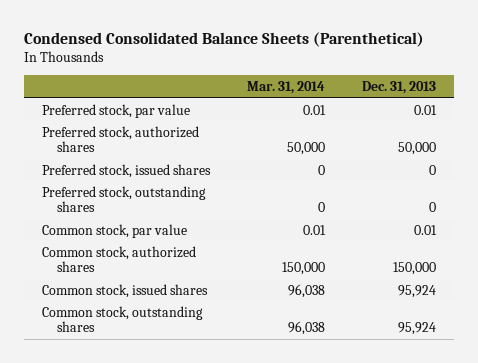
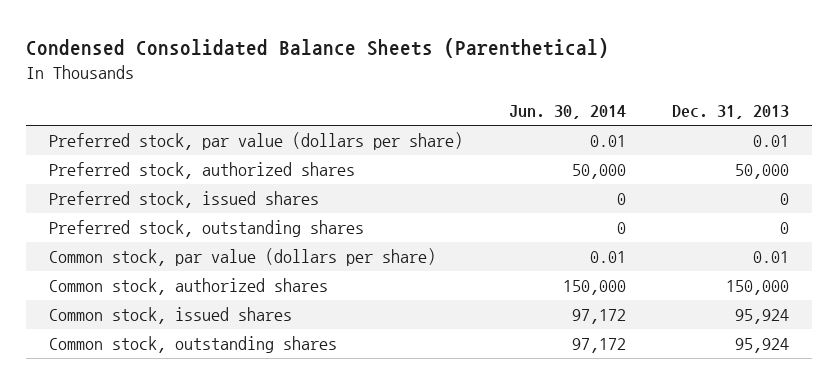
- | Mar. 31, 2014 | Dec. 31, 2013
+ | Jun. 30, 2014 | Dec. 31, 2013
- Preferred stock, par value | 0.01 | 0.01
+ Preferred stock, par value (dollars per share) | 0.01 | 0.01
- Common stock, par value | 0.01 | 0.01
+ Common stock, par value (dollars per share) | 0.01 | 0.01

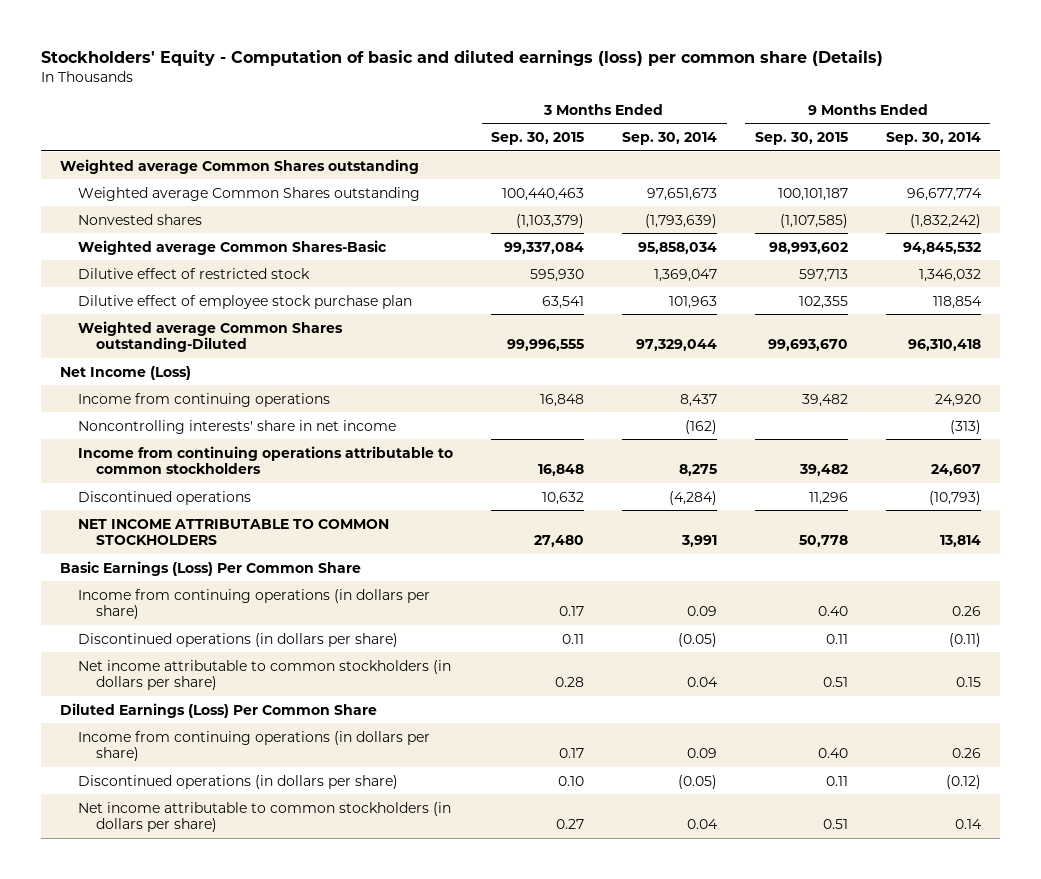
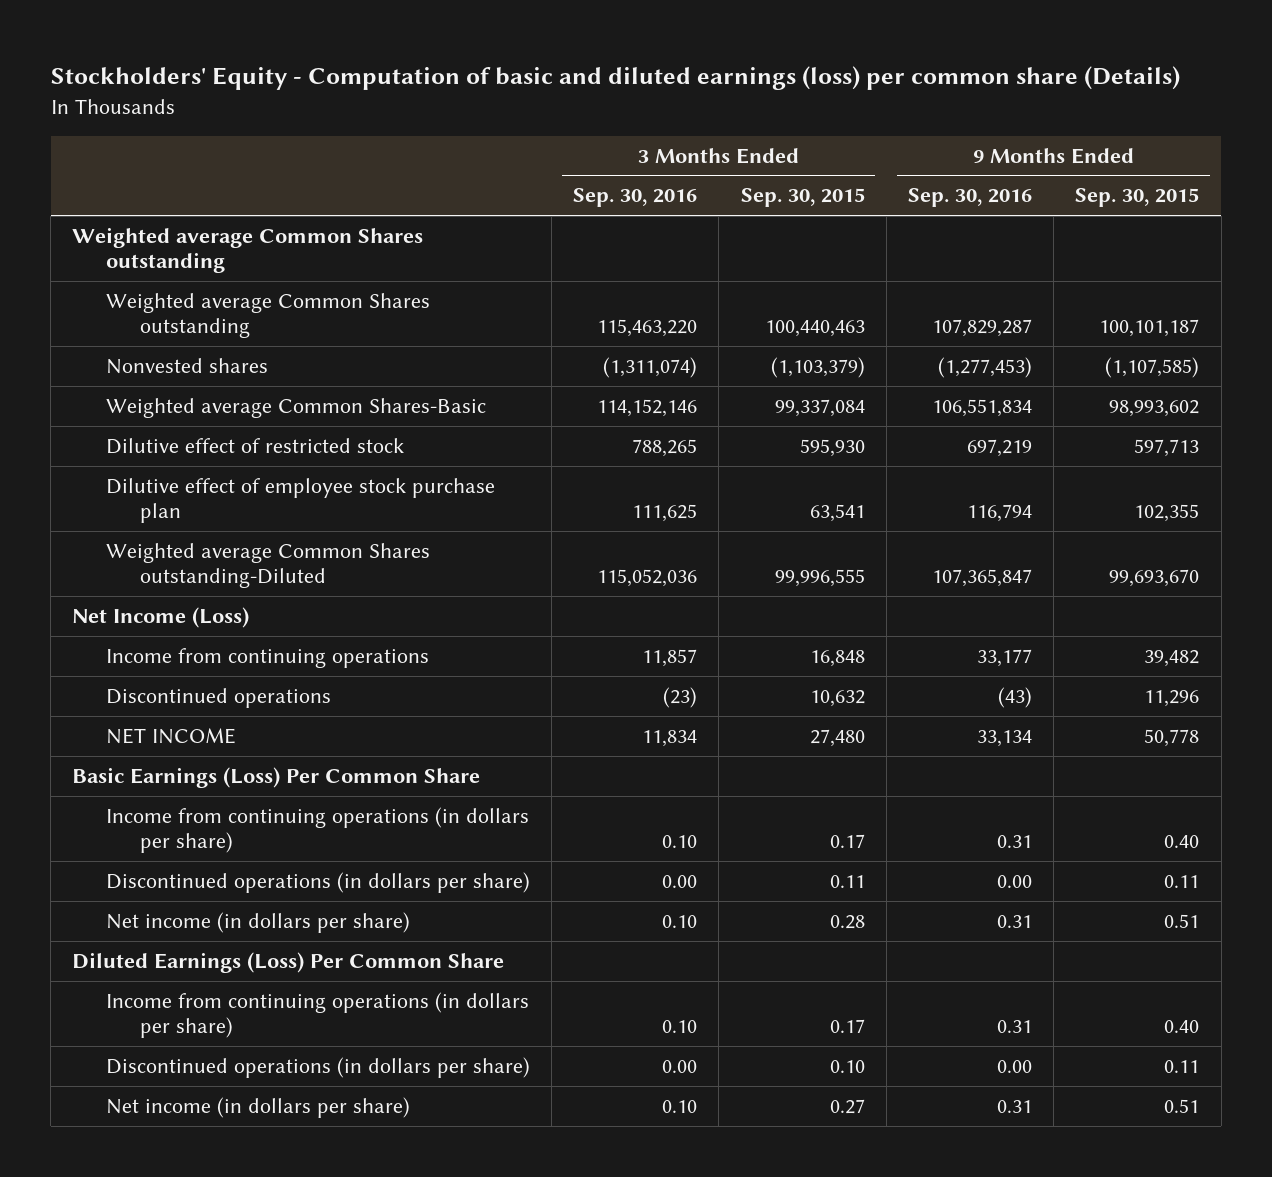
- | 3 Months Ended Sep. 30, 2015 | 3 Months Ended Sep. 30, 2014 | 9 Months Ended Sep. 30, 2015 | 9 Months Ended Sep. 30, 2014
+ | 3 Months Ended Sep. 30, 2016 | 3 Months Ended Sep. 30, 2015 | 9 Months Ended Sep. 30, 2016 | 9 Months Ended Sep. 30, 2015
- Noncontrolling interests' share in net income | | (162) | | (313)
- Income from continuing operations attributable to common stockholders | 16,848 | 8,275 | 39,482 | 24,607
- NET INCOME ATTRIBUTABLE TO COMMON STOCKHOLDERS | 27,480 | 3,991 | 50,778 | 13,814
+ NET INCOME | 11,834 | 27,480 | 33,134 | 50,778
- Net income attributable to common stockholders (in dollars per share) | 0.28 | 0.04 | 0.51 | 0.15
+ Net income (in dollars per share) | 0.10 | 0.28 | 0.31 | 0.51
- Net income attributable to common stockholders (in dollars per share) | 0.27 | 0.04 | 0.51 | 0.14
+ Net income (in dollars per share) | 0.10 | 0.27 | 0.31 | 0.51

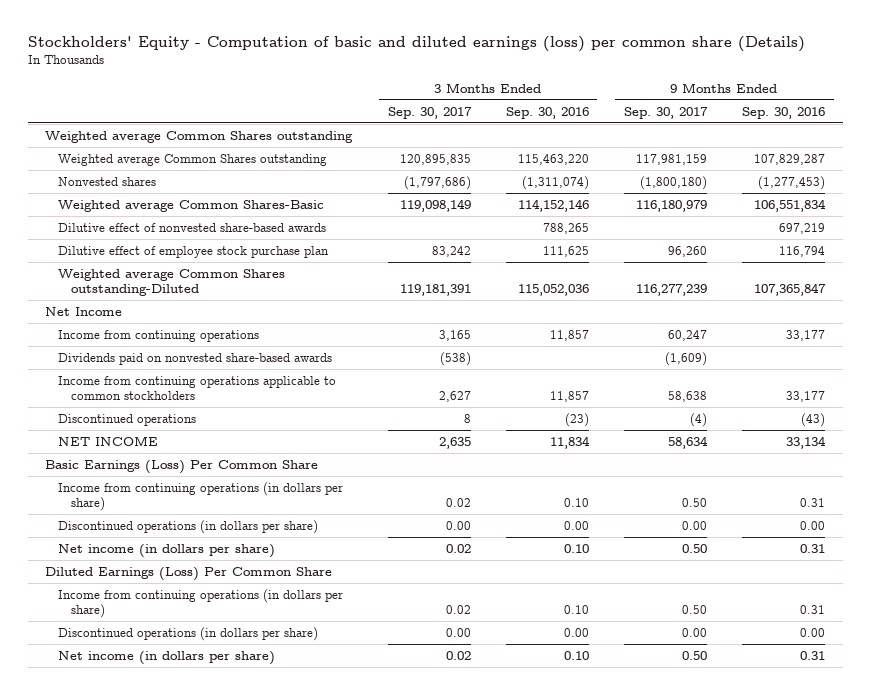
- | 3 Months Ended Sep. 30, 2016 | 3 Months Ended Sep. 30, 2015 | 9 Months Ended Sep. 30, 2016 | 9 Months Ended Sep. 30, 2015
+ | 3 Months Ended Sep. 30, 2017 | 3 Months Ended Sep. 30, 2016 | 9 Months Ended Sep. 30, 2017 | 9 Months Ended Sep. 30, 2016
- Dilutive effect of restricted stock | 788,265 | 595,930 | 697,219 | 597,713
+ Dilutive effect of nonvested share-based awards | | 788,265 | | 697,219
- Net Income (Loss)
+ Net Income
+ Dividends paid on nonvested share-based awards | (538) | | (1,609) |
+ Income from continuing operations applicable to common stockholders | 2,627 | 11,857 | 58,638 | 33,177

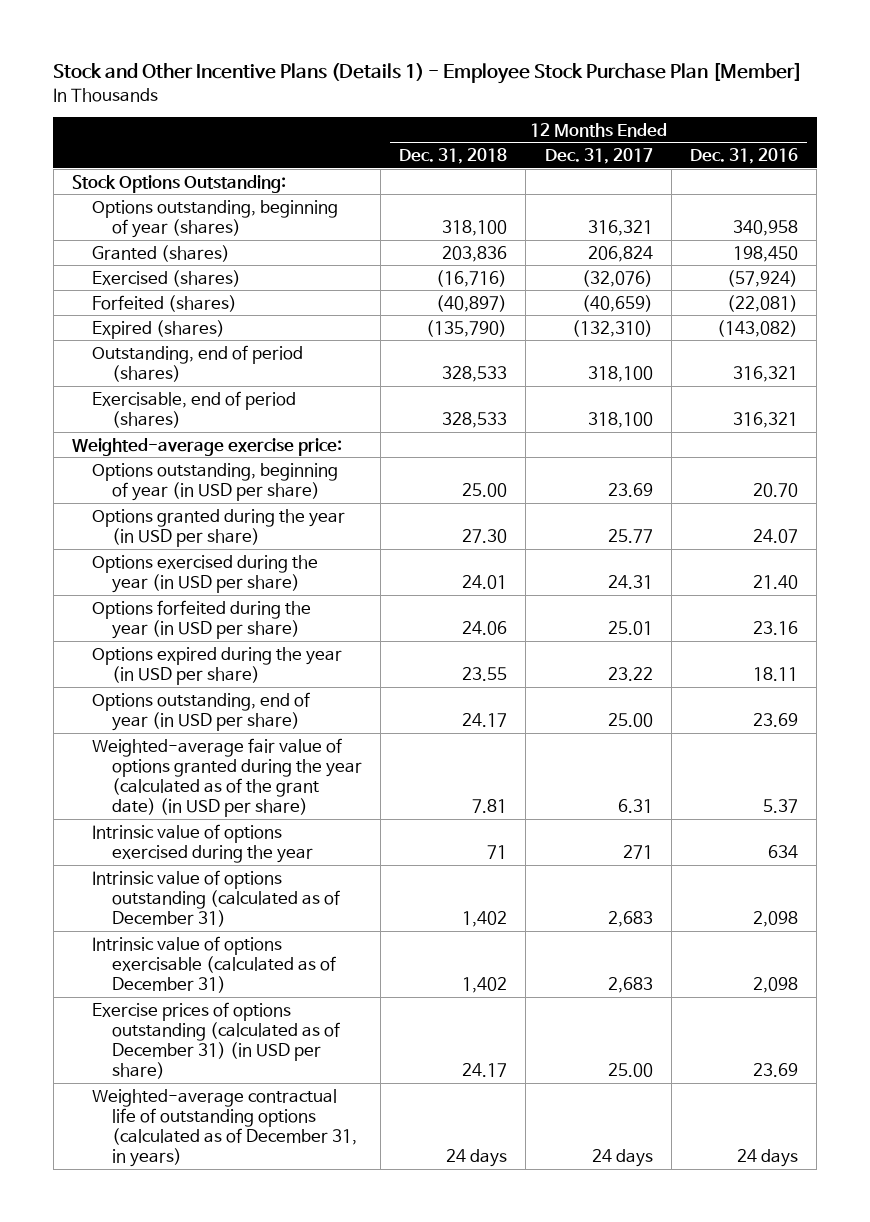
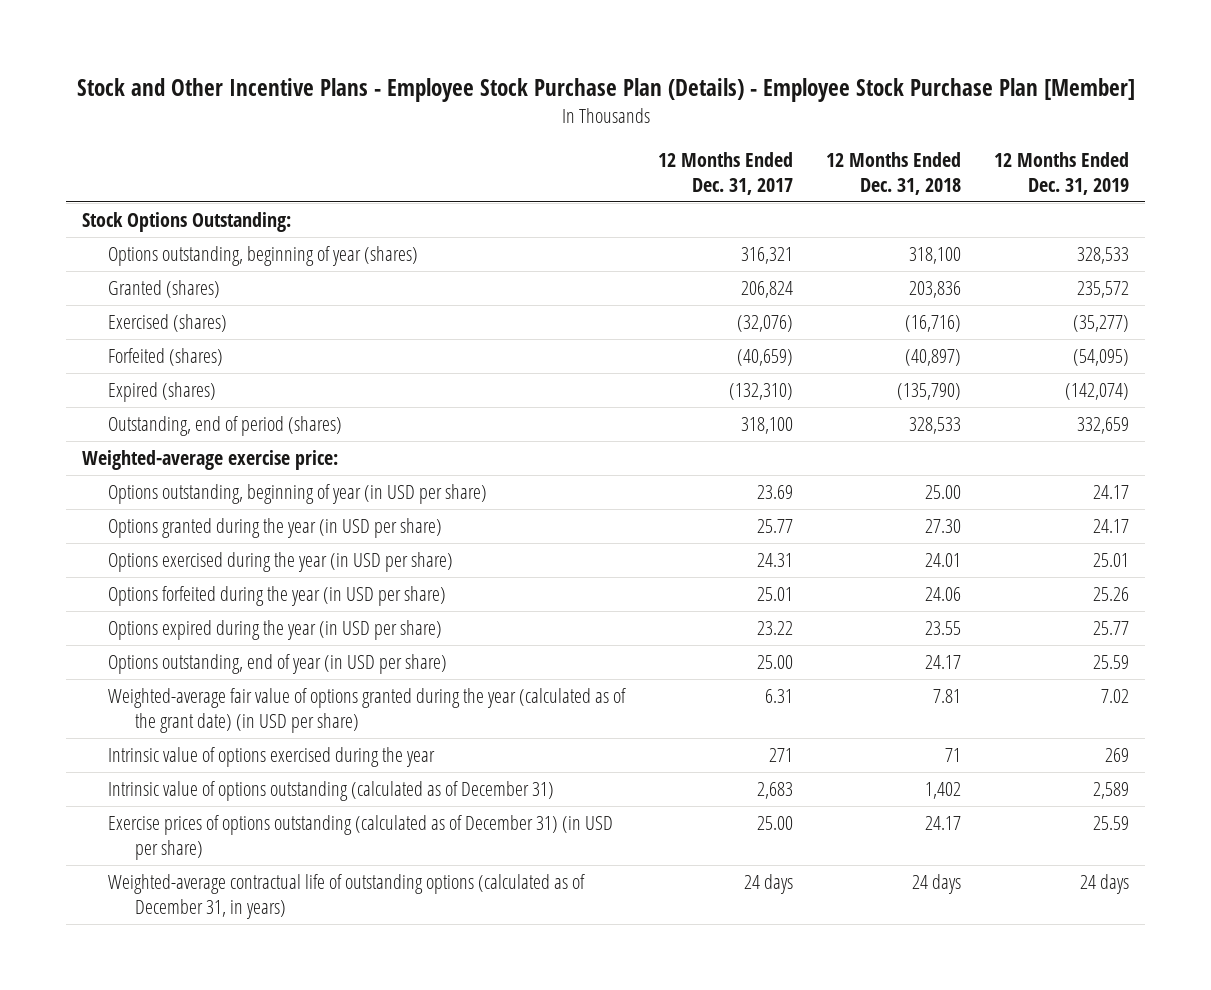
- Stock and Other Incentive Plans (Details 1) - Employee Stock Purchase Plan [Member]
+ Stock and Other Incentive Plans - Employee Stock Purchase Plan (Details) - Employee Stock Purchase Plan [Member]
- | 12 Months Ended Dec. 31, 2018 | 12 Months Ended Dec. 31, 2017 | 12 Months Ended Dec. 31, 2016
+ | 12 Months Ended Dec. 31, 2017 | 12 Months Ended Dec. 31, 2018 | 12 Months Ended Dec. 31, 2019
- Exercisable, end of period (shares) | 328,533 | 318,100 | 316,321
- Intrinsic value of options exercisable (calculated as of December 31) | 1,402 | 2,683 | 2,098

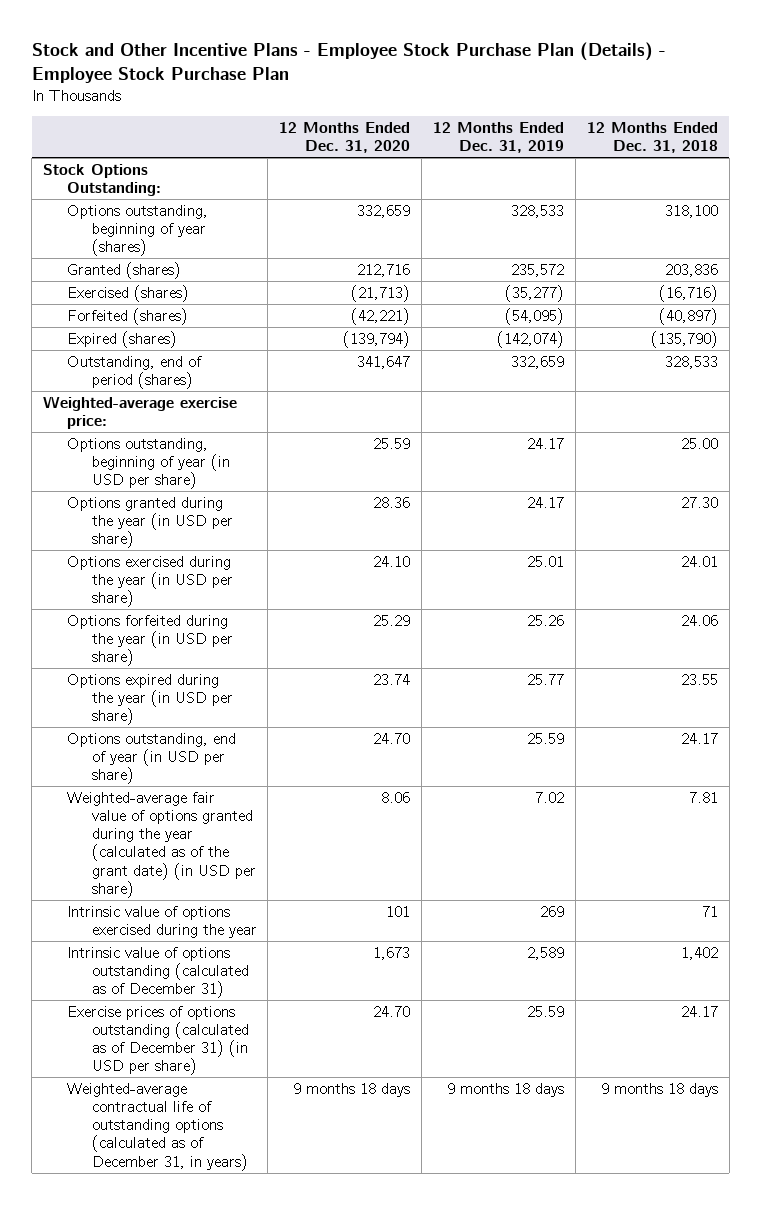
- Stock and Other Incentive Plans - Employee Stock Purchase Plan (Details) - Employee Stock Purchase Plan [Member]
+ Stock and Other Incentive Plans - Employee Stock Purchase Plan (Details) - Employee Stock Purchase Plan
- | 12 Months Ended Dec. 31, 2017 | 12 Months Ended Dec. 31, 2018 | 12 Months Ended Dec. 31, 2019
+ | 12 Months Ended Dec. 31, 2020 | 12 Months Ended Dec. 31, 2019 | 12 Months Ended Dec. 31, 2018
- Weighted-average contractual life of outstanding options (calculated as of December 31, in years) | 24 days | 24 days | 24 days
+ Weighted-average contractual life of outstanding options (calculated as of December 31, in years) | 9 months 18 days | 9 months 18 days | 9 months 18 days

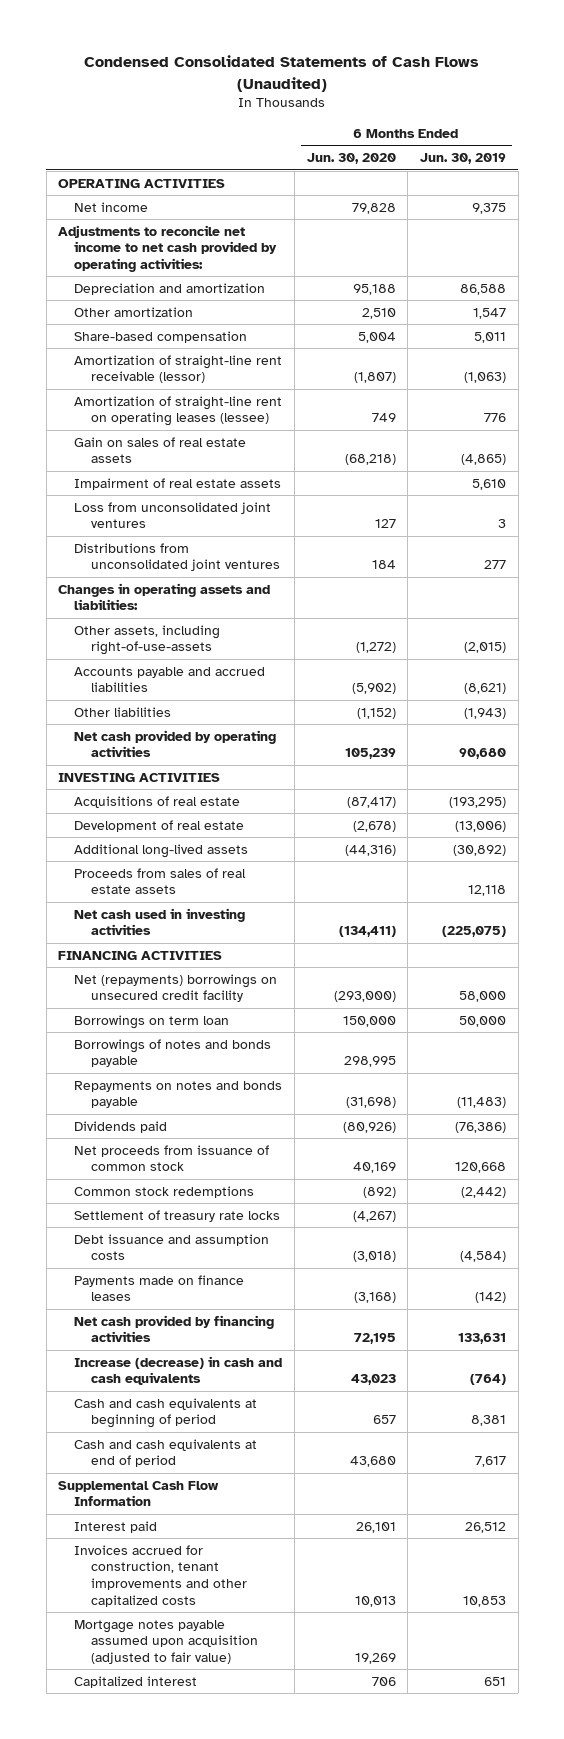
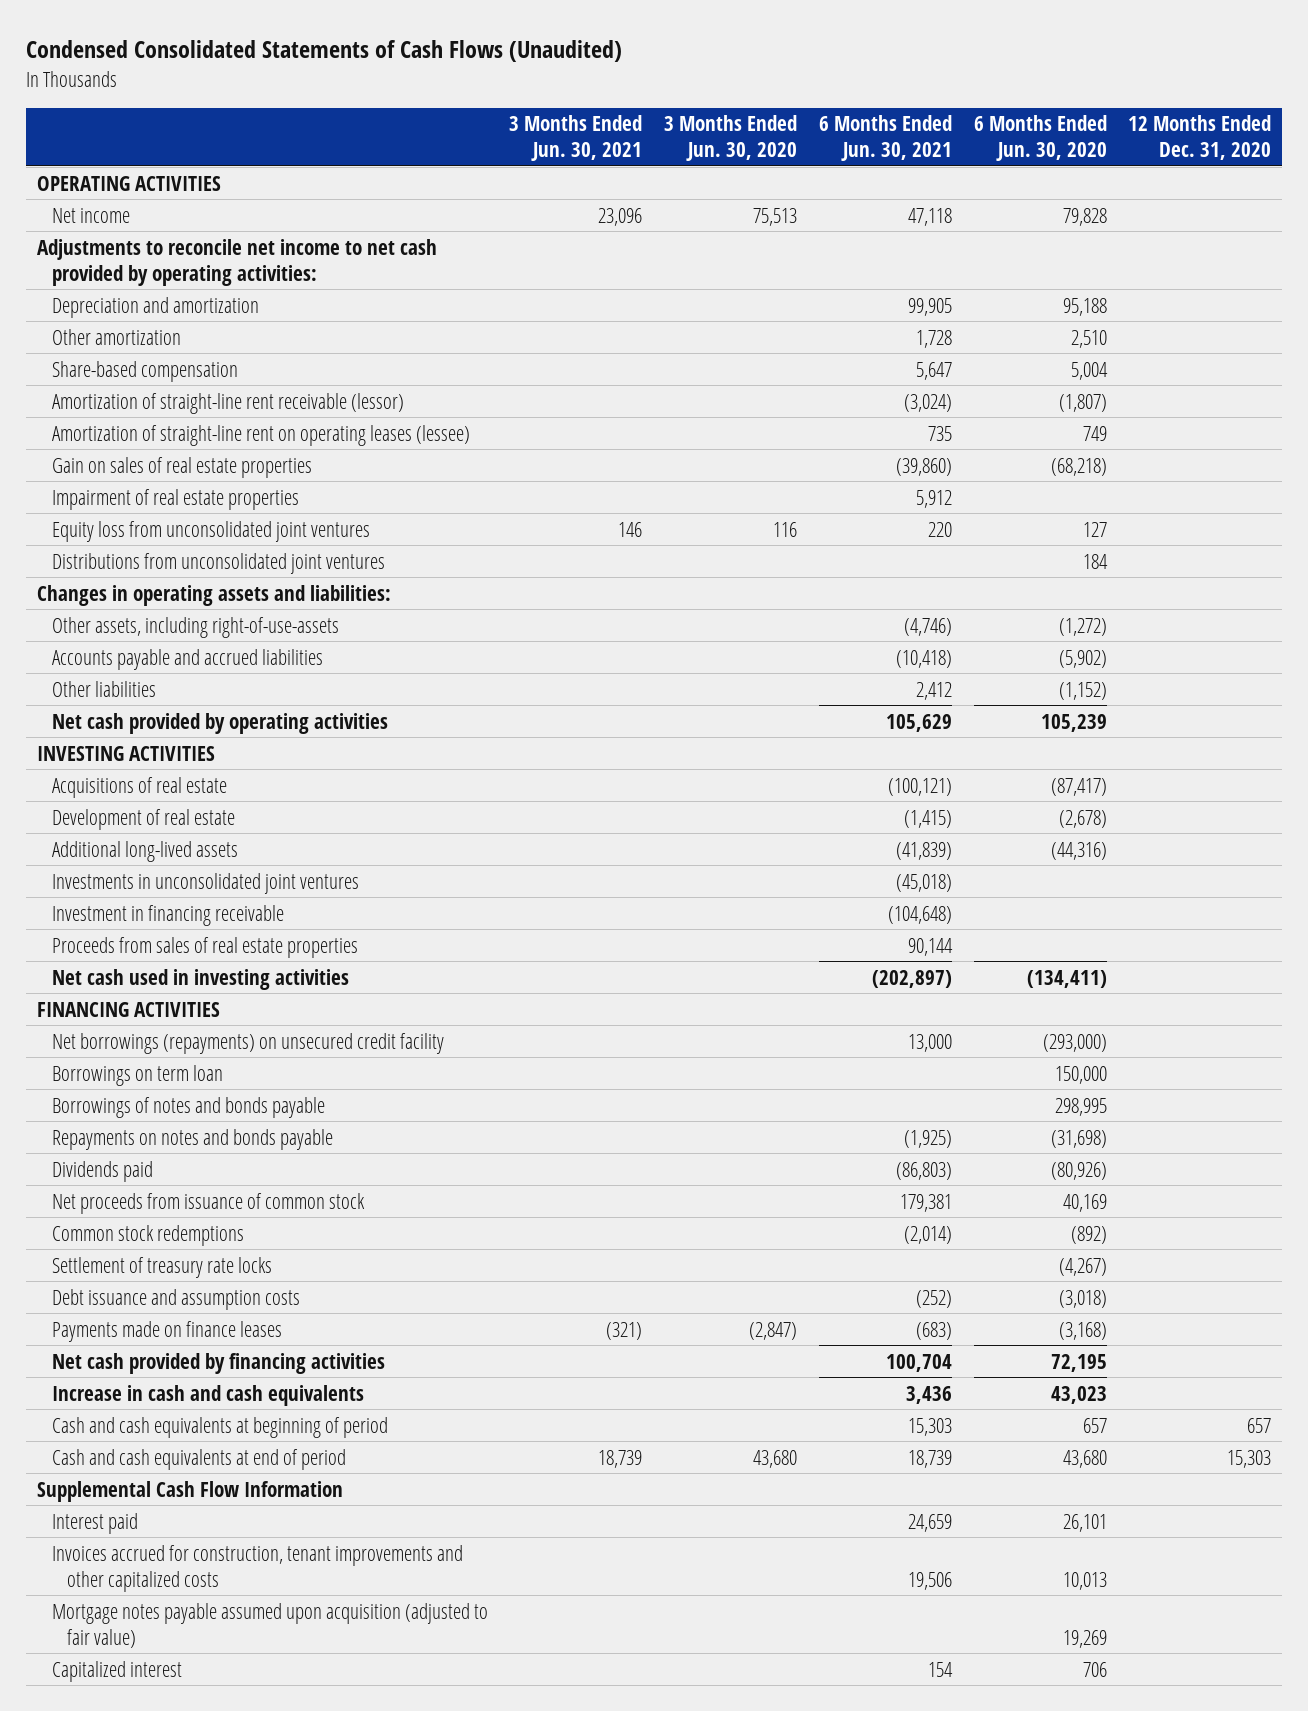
- | 6 Months Ended Jun. 30, 2020 | 6 Months Ended Jun. 30, 2019
+ | 3 Months Ended Jun. 30, 2021 | 3 Months Ended Jun. 30, 2020 | 6 Months Ended Jun. 30, 2021 | 6 Months Ended Jun. 30, 2020 | 12 Months Ended Dec. 31, 2020
- Gain on sales of real estate assets | (68,218) | (4,865)
- Impairment of real estate assets | | 5,610
- Loss from unconsolidated joint ventures | 127 | 3
+ Gain on sales of real estate properties | | | (39,860) | (68,218) |
+ Impairment of real estate properties | | | 5,912 | |
+ Equity loss from unconsolidated joint ventures | 146 | 116 | 220 | 127 |
- Proceeds from sales of real estate assets | | 12,118
+ Investments in unconsolidated joint ventures | | | (45,018) | |
+ Investment in financing receivable | | | (104,648) | |
+ Proceeds from sales of real estate properties | | | 90,144 | |
- Net (repayments) borrowings on unsecured credit facility | (293,000) | 58,000
+ Net borrowings (repayments) on unsecured credit facility | | | 13,000 | (293,000) |
- Increase (decrease) in cash and cash equivalents | 43,023 | (764)
+ Increase in cash and cash equivalents | | | 3,436 | 43,023 |

